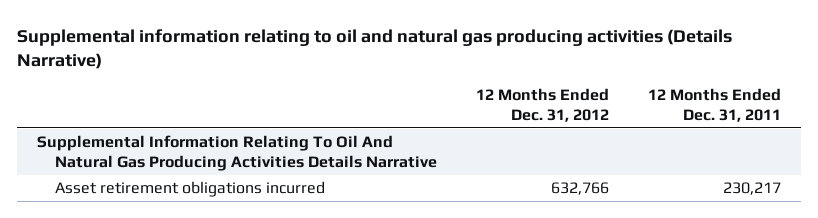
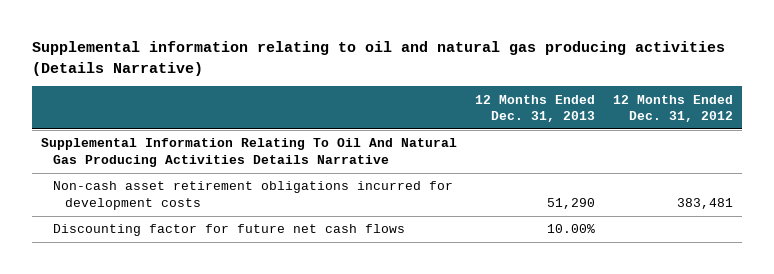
- | 12 Months Ended Dec. 31, 2012 | 12 Months Ended Dec. 31, 2011
+ | 12 Months Ended Dec. 31, 2013 | 12 Months Ended Dec. 31, 2012
- Asset retirement obligations incurred | 632,766 | 230,217
+ Non-cash asset retirement obligations incurred for development costs | 51,290 | 383,481
+ Discounting factor for future net cash flows | 10.00% |

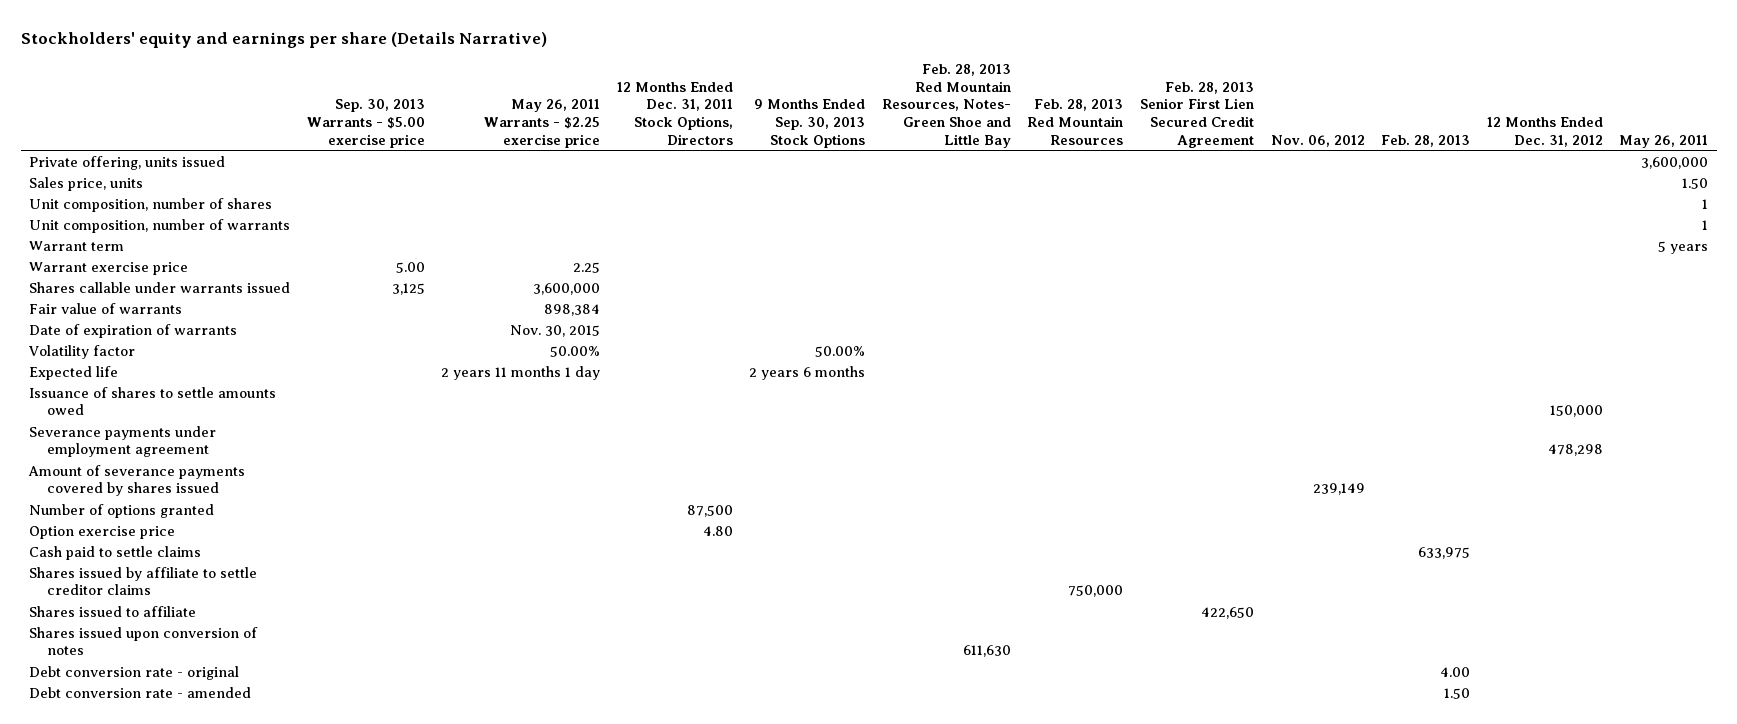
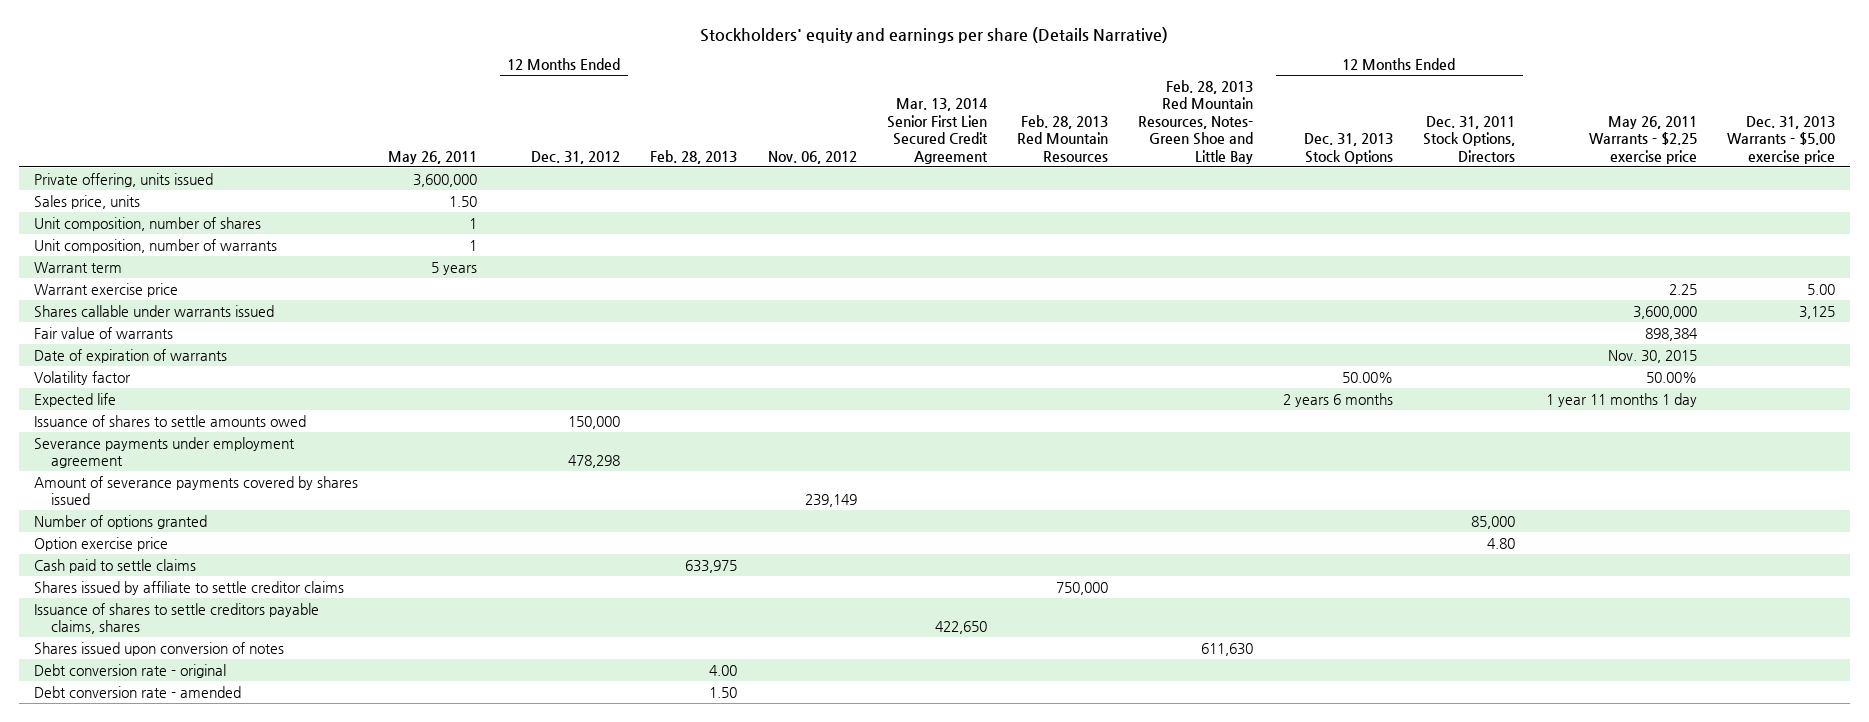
- | Sep. 30, 2013 Warrants - $5.00 exercise price | May 26, 2011 Warrants - $2.25 exercise price | 12 Months Ended Dec. 31, 2011 Stock Options, Directors | 9 Months Ended Sep. 30, 2013 Stock Options | Feb. 28, 2013 Red Mountain Resources, Notes- Green Shoe and Little Bay | Feb. 28, 2013 Red Mountain Resources | Feb. 28, 2013 Senior First Lien Secured Credit Agreement | Nov. 06, 2012 | Feb. 28, 2013 | 12 Months Ended Dec. 31, 2012 | May 26, 2011
+ | May 26, 2011 | 12 Months Ended Dec. 31, 2012 | Feb. 28, 2013 | Nov. 06, 2012 | Mar. 13, 2014 Senior First Lien Secured Credit Agreement | Feb. 28, 2013 Red Mountain Resources | Feb. 28, 2013 Red Mountain Resources, Notes- Green Shoe and Little Bay | 12 Months Ended Dec. 31, 2013 Stock Options | 12 Months Ended Dec. 31, 2011 Stock Options, Directors | May 26, 2011 Warrants - $2.25 exercise price | Dec. 31, 2013 Warrants - $5.00 exercise price
- Expected life | | 2 years 11 months 1 day | | 2 years 6 months | | | | | | |
+ Expected life | | | | | | | | 2 years 6 months | | 1 year 11 months 1 day |
- Number of options granted | | | 87,500 | | | | | | | |
+ Number of options granted | | | | | | | | | 85,000 | |
- Shares issued to affiliate | | | | | | | 422,650 | | | |
+ Issuance of shares to settle creditors payable claims, shares | | | | | 422,650 | | | | | |

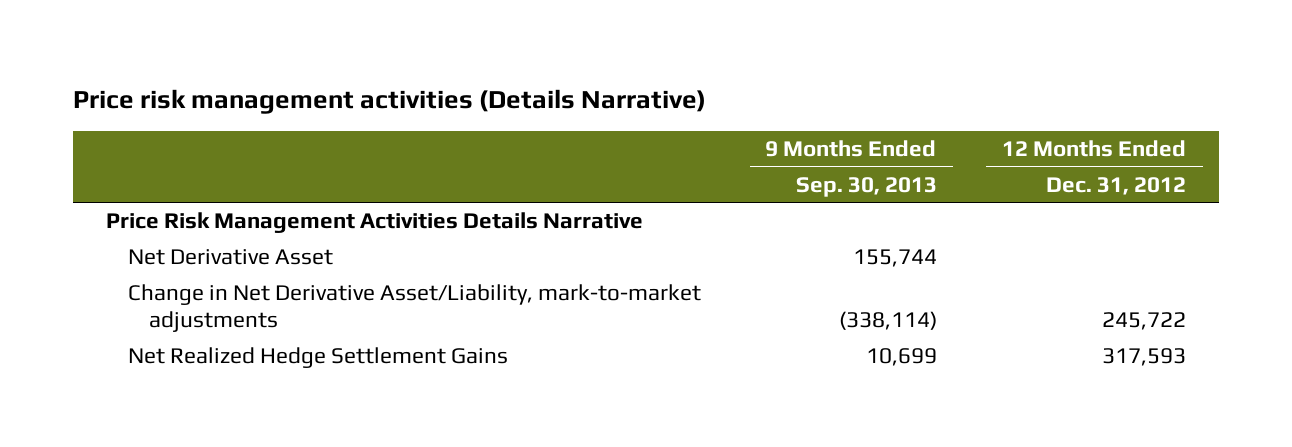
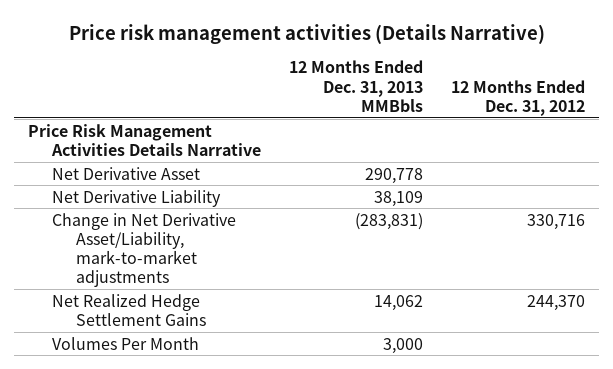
- | 9 Months Ended Sep. 30, 2013 | 12 Months Ended Dec. 31, 2012
+ | 12 Months Ended Dec. 31, 2013 MMBbls | 12 Months Ended Dec. 31, 2012
- Change in Net Derivative Asset/Liability, mark-to-market adjustments | (338,114) | 245,722
- Net Realized Hedge Settlement Gains | 10,699 | 317,593
+ Net Derivative Liability | 38,109 |
+ Change in Net Derivative Asset/Liability, mark-to-market adjustments | (283,831) | 330,716
+ Net Realized Hedge Settlement Gains | 14,062 | 244,370
+ Volumes Per Month | 3,000 |

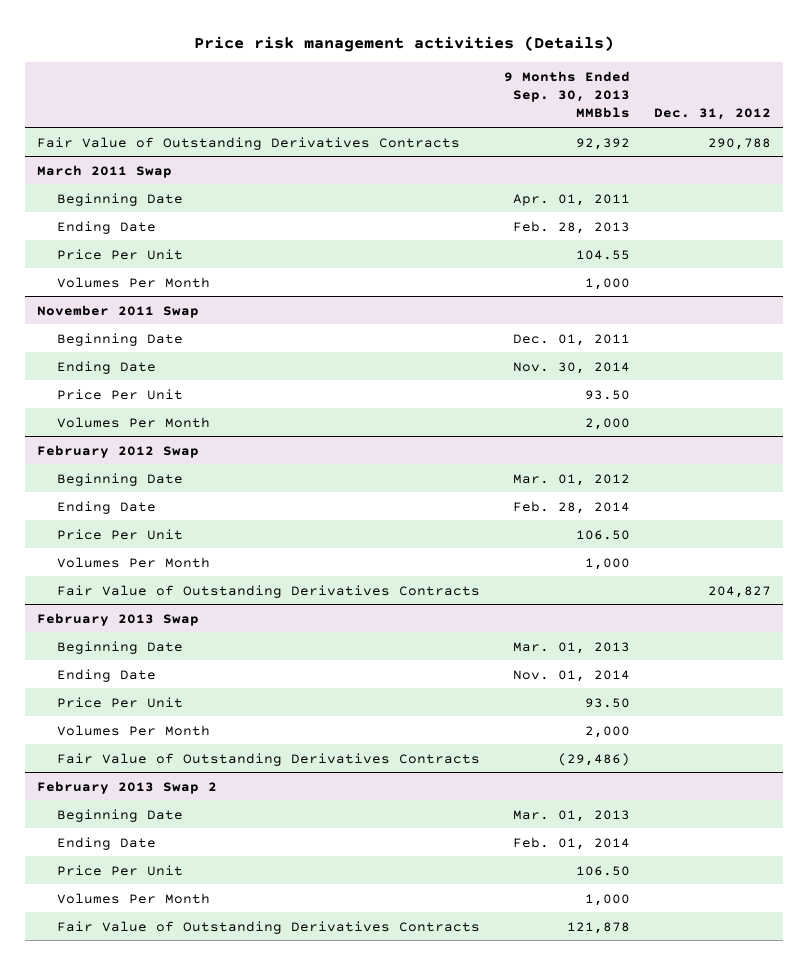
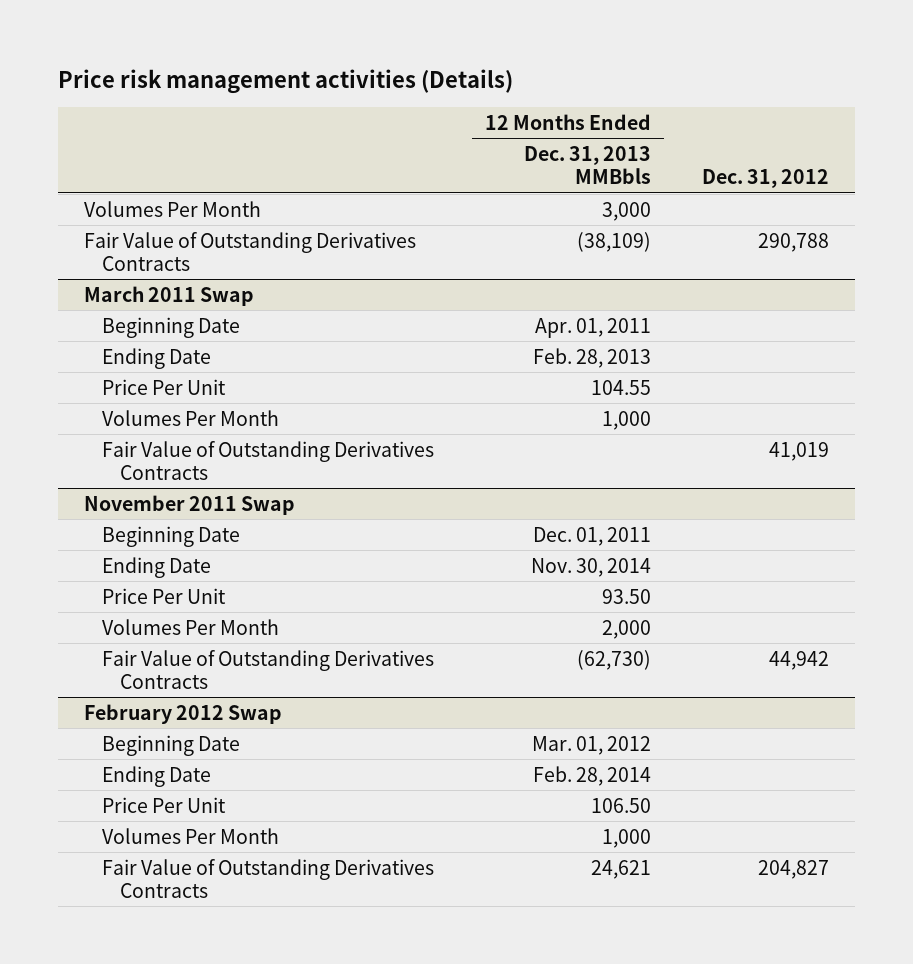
- | 9 Months Ended Sep. 30, 2013 MMBbls | Dec. 31, 2012
+ | 12 Months Ended Dec. 31, 2013 MMBbls | Dec. 31, 2012
+ Volumes Per Month | 3,000 |
@ March 2011 Swap
+ Fair Value of Outstanding Derivatives Contracts | | 41,019
@ November 2011 Swap
+ Fair Value of Outstanding Derivatives Contracts | (62,730) | 44,942
- February 2013 Swap
- Beginning Date | Mar. 01, 2013 |
- Ending Date | Nov. 01, 2014 |
- Price Per Unit | 93.50 |
- Volumes Per Month | 2,000 |
- Fair Value of Outstanding Derivatives Contracts | (29,486) |
- February 2013 Swap 2
- Beginning Date | Mar. 01, 2013 |
- Ending Date | Feb. 01, 2014 |
- Price Per Unit | 106.50 |
- Volumes Per Month | 1,000 |
- Fair Value of Outstanding Derivatives Contracts | 121,878 |

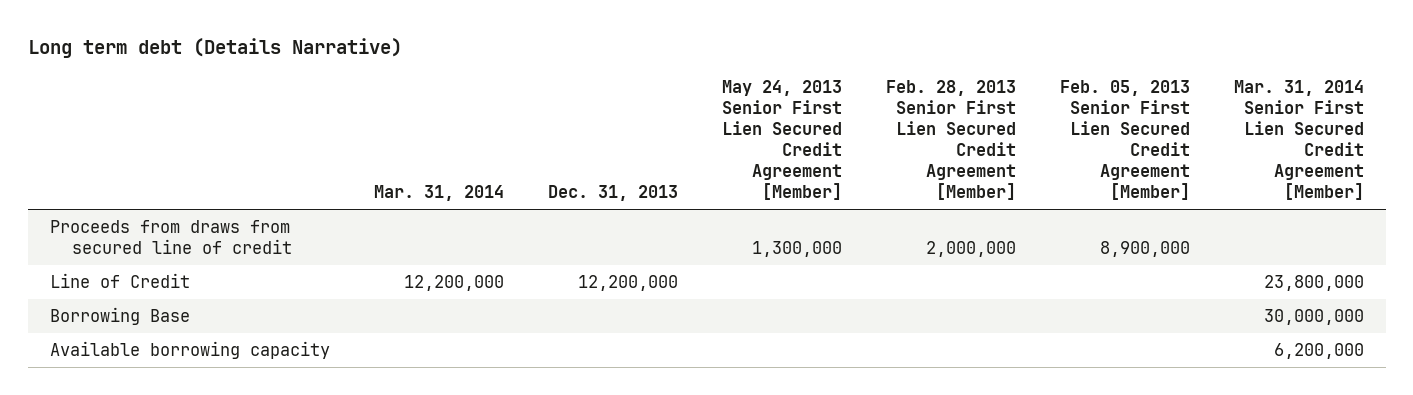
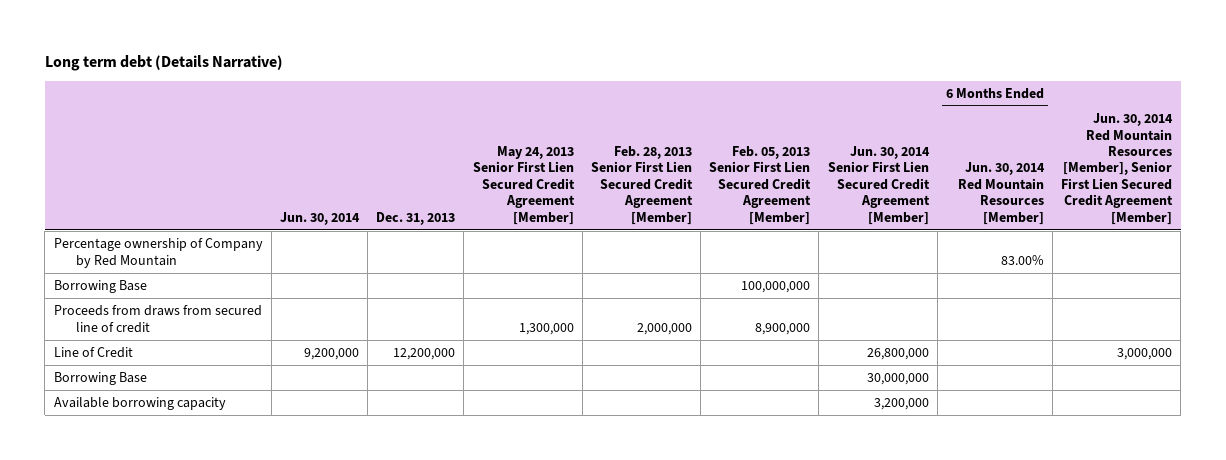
- | Mar. 31, 2014 | Dec. 31, 2013 | May 24, 2013 Senior First Lien Secured Credit Agreement [Member] | Feb. 28, 2013 Senior First Lien Secured Credit Agreement [Member] | Feb. 05, 2013 Senior First Lien Secured Credit Agreement [Member] | Mar. 31, 2014 Senior First Lien Secured Credit Agreement [Member]
+ | Jun. 30, 2014 | Dec. 31, 2013 | May 24, 2013 Senior First Lien Secured Credit Agreement [Member] | Feb. 28, 2013 Senior First Lien Secured Credit Agreement [Member] | Feb. 05, 2013 Senior First Lien Secured Credit Agreement [Member] | Jun. 30, 2014 Senior First Lien Secured Credit Agreement [Member] | 6 Months Ended Jun. 30, 2014 Red Mountain Resources [Member] | Jun. 30, 2014 Red Mountain Resources [Member], Senior First Lien Secured Credit Agreement [Member]
+ Percentage ownership of Company by Red Mountain | | | | | | | 83.00% |
+ Borrowing Base | | | | | 100,000,000 | | |

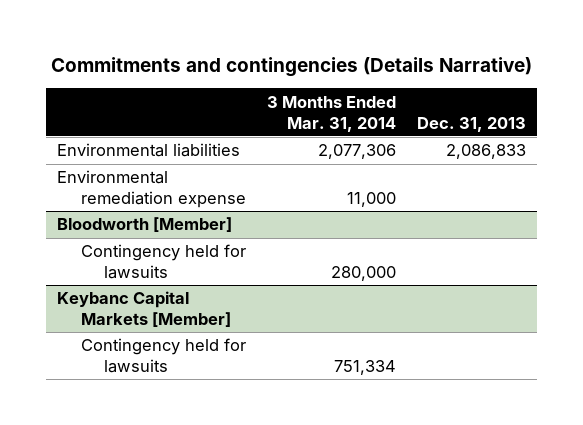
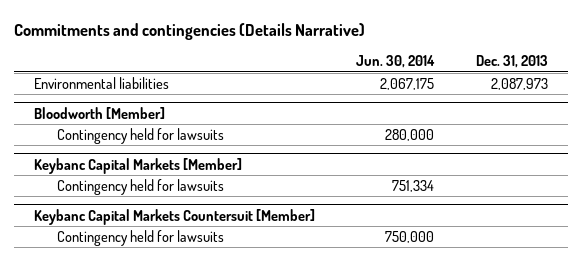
- | 3 Months Ended Mar. 31, 2014 | Dec. 31, 2013
+ | Jun. 30, 2014 | Dec. 31, 2013
- Environmental liabilities | 2,077,306 | 2,086,833
- Environmental remediation expense | 11,000 |
+ Environmental liabilities | 2,067,175 | 2,087,973
+ Keybanc Capital Markets Countersuit [Member]
+ Contingency held for lawsuits | 750,000 |

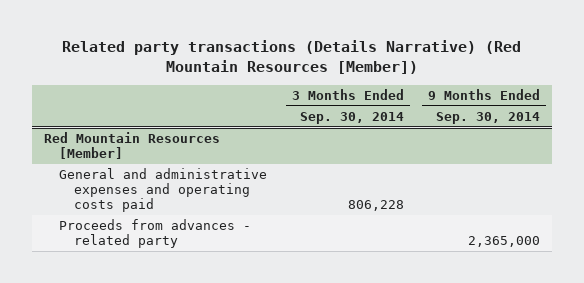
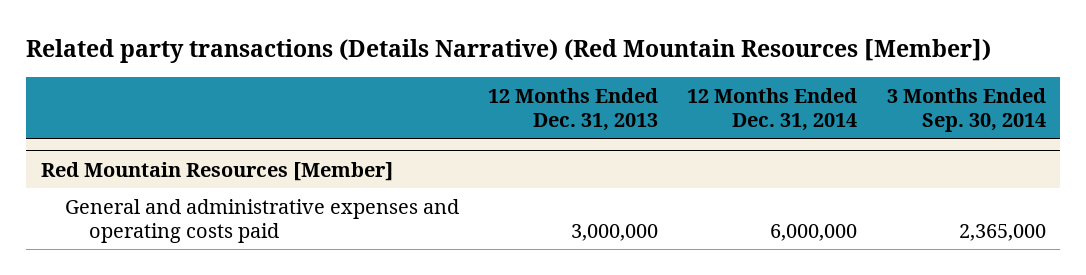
- | 3 Months Ended Sep. 30, 2014 | 9 Months Ended Sep. 30, 2014
+ | 12 Months Ended Dec. 31, 2013 | 12 Months Ended Dec. 31, 2014 | 3 Months Ended Sep. 30, 2014
@ Red Mountain Resources [Member]
- General and administrative expenses and operating costs paid | 806,228 |
- Proceeds from advances - related party | | 2,365,000
+ General and administrative expenses and operating costs paid | 3,000,000 | 6,000,000 | 2,365,000

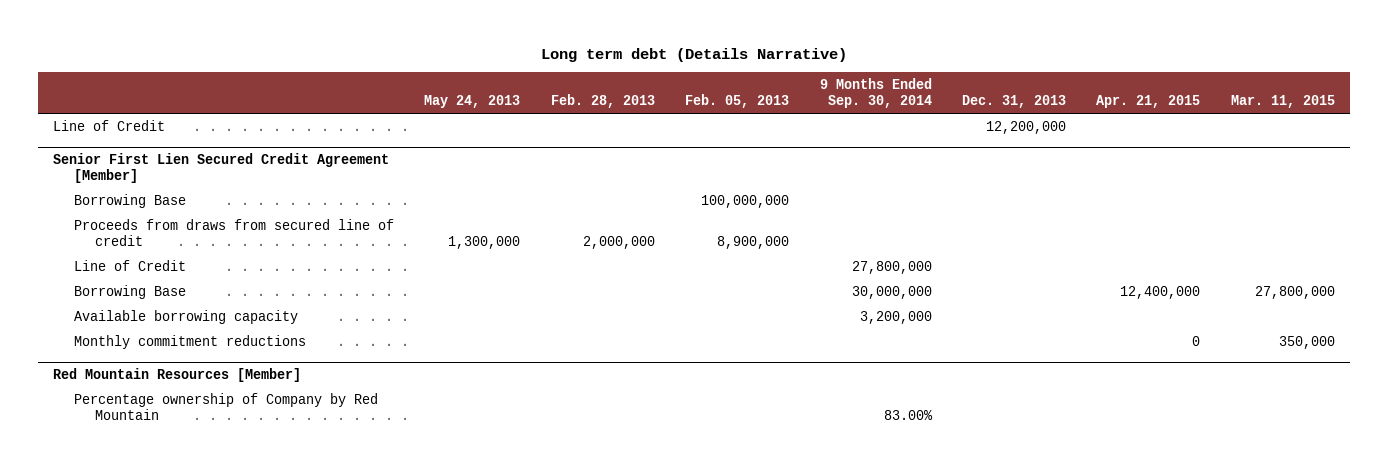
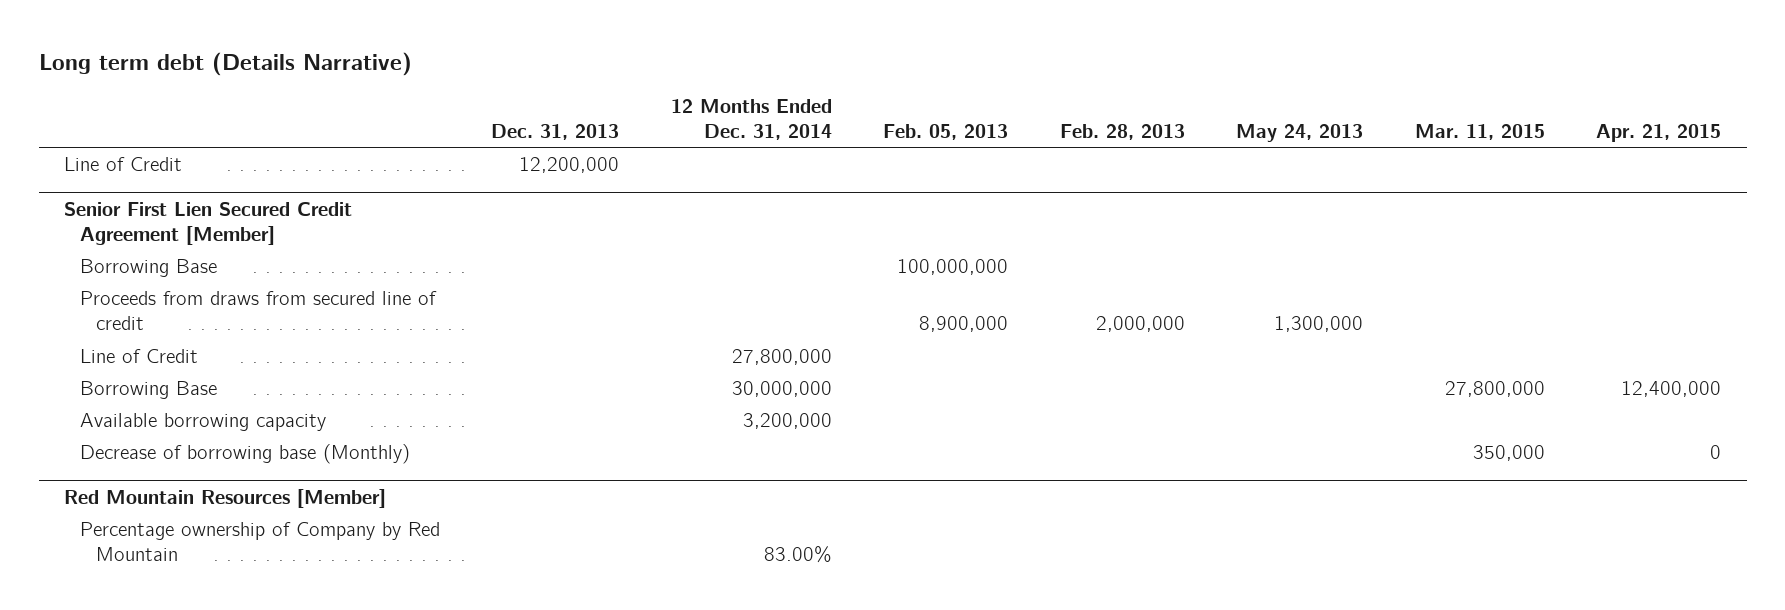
- | May 24, 2013 | Feb. 28, 2013 | Feb. 05, 2013 | 9 Months Ended Sep. 30, 2014 | Dec. 31, 2013 | Apr. 21, 2015 | Mar. 11, 2015
+ | Dec. 31, 2013 | 12 Months Ended Dec. 31, 2014 | Feb. 05, 2013 | Feb. 28, 2013 | May 24, 2013 | Mar. 11, 2015 | Apr. 21, 2015
@ Senior First Lien Secured Credit Agreement [Member]
- Monthly commitment reductions | | | | | | 0 | 350,000
+ Decrease of borrowing base (Monthly) | | | | | | 350,000 | 0

